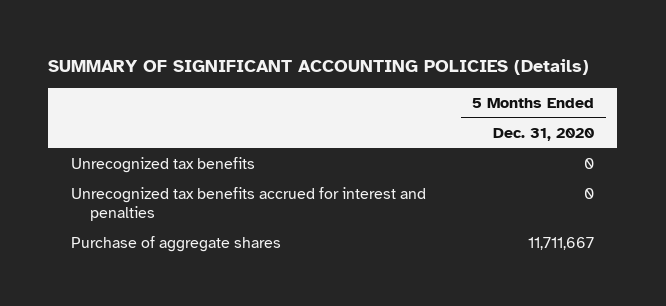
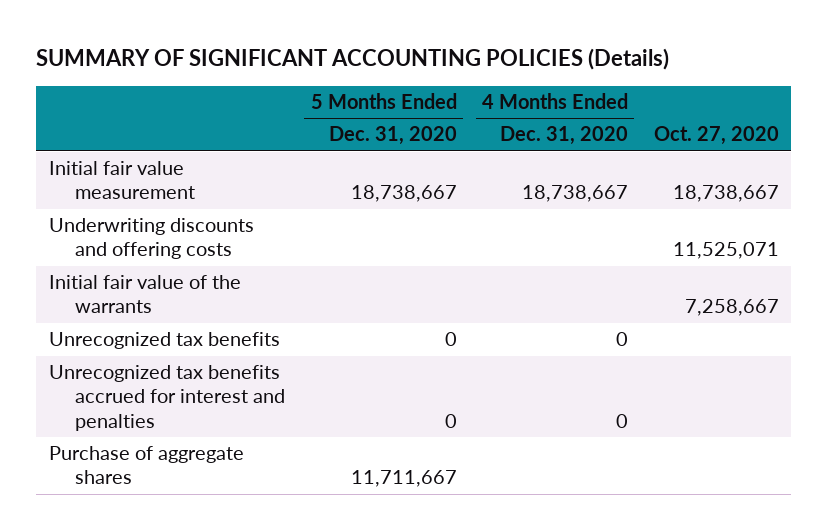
- | 5 Months Ended Dec. 31, 2020
+ | 5 Months Ended Dec. 31, 2020 | 4 Months Ended Dec. 31, 2020 | Oct. 27, 2020
+ Initial fair value measurement | 18,738,667 | 18,738,667 | 18,738,667
+ Underwriting discounts and offering costs | | | 11,525,071
+ Initial fair value of the warrants | | | 7,258,667

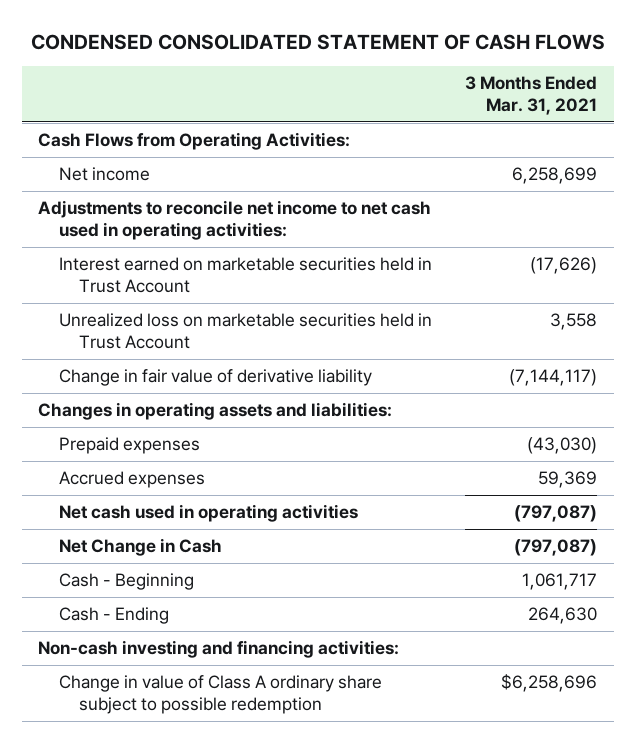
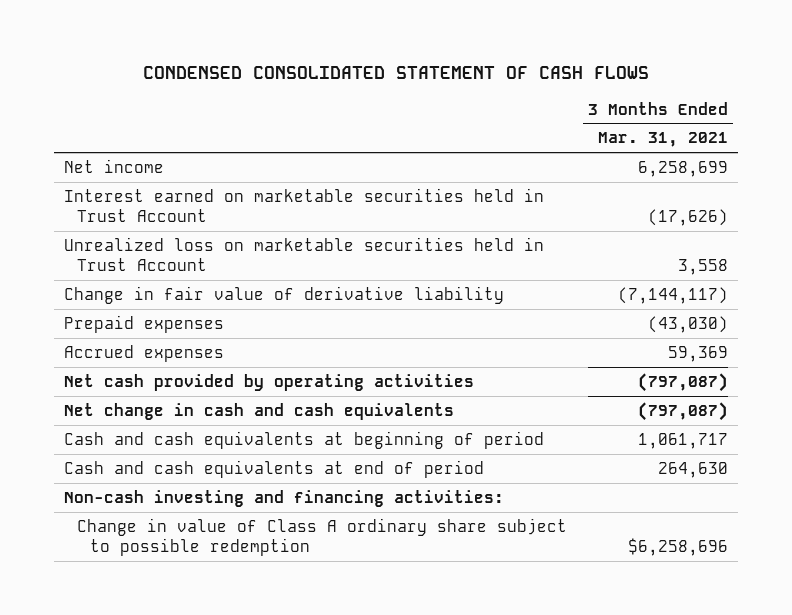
- Cash Flows from Operating Activities:
- Adjustments to reconcile net income to net cash used in operating activities:
- Changes in operating assets and liabilities:
- Net cash used in operating activities | (797,087)
- Net Change in Cash | (797,087)
- Cash - Beginning | 1,061,717
- Cash - Ending | 264,630
+ Net cash provided by operating activities | (797,087)
+ Net change in cash and cash equivalents | (797,087)
+ Cash and cash equivalents at beginning of period | 1,061,717
+ Cash and cash equivalents at end of period | 264,630

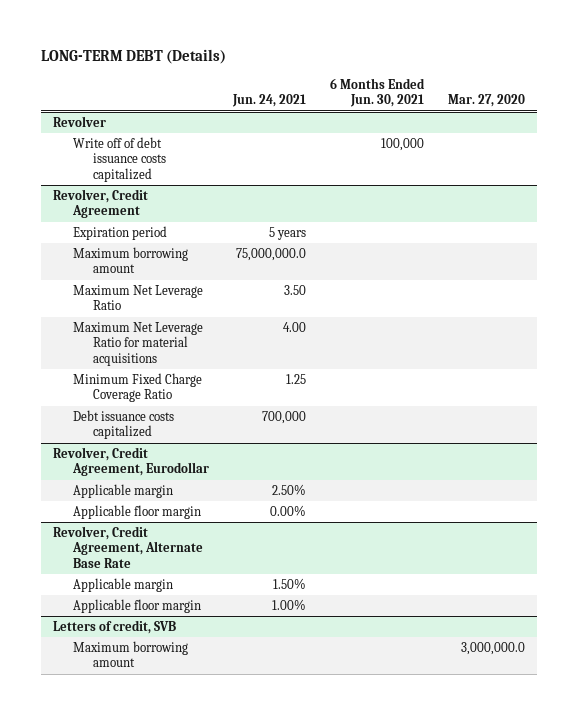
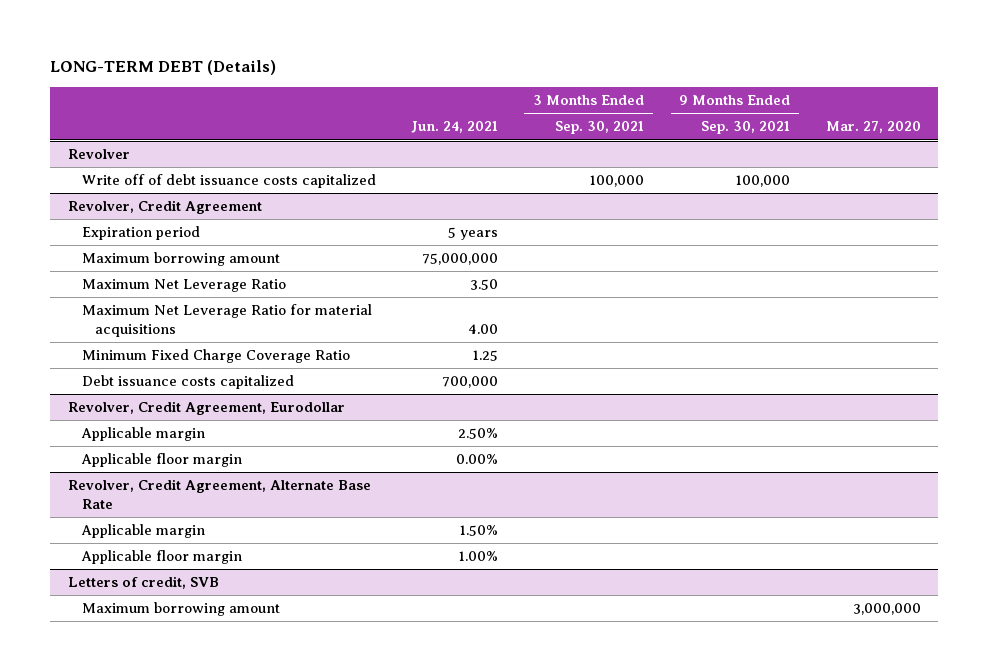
- | Jun. 24, 2021 | 6 Months Ended Jun. 30, 2021 | Mar. 27, 2020
+ | Jun. 24, 2021 | 3 Months Ended Sep. 30, 2021 | 9 Months Ended Sep. 30, 2021 | Mar. 27, 2020
@ Revolver, Credit Agreement
- Maximum borrowing amount | 75,000,000.0 | |
+ Maximum borrowing amount | 75,000,000 | | |
@ Letters of credit, SVB
- Maximum borrowing amount | | | 3,000,000.0
+ Maximum borrowing amount | | | | 3,000,000

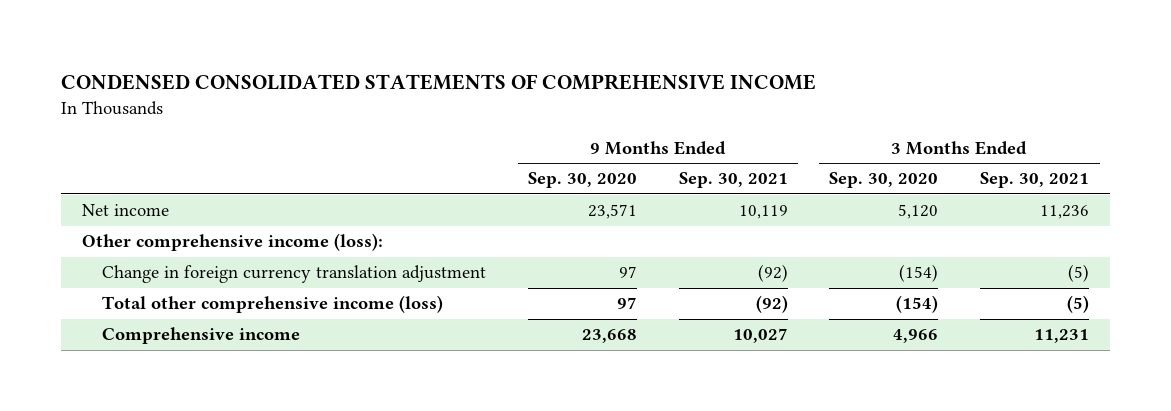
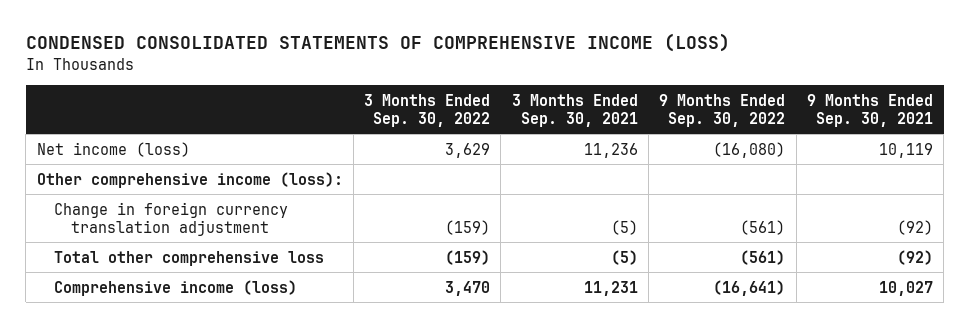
- CONDENSED CONSOLIDATED STATEMENTS OF COMPREHENSIVE INCOME
+ CONDENSED CONSOLIDATED STATEMENTS OF COMPREHENSIVE INCOME (LOSS)
- | 9 Months Ended Sep. 30, 2020 | 9 Months Ended Sep. 30, 2021 | 3 Months Ended Sep. 30, 2020 | 3 Months Ended Sep. 30, 2021
+ | 3 Months Ended Sep. 30, 2022 | 3 Months Ended Sep. 30, 2021 | 9 Months Ended Sep. 30, 2022 | 9 Months Ended Sep. 30, 2021
- Net income | 23,571 | 10,119 | 5,120 | 11,236
+ Net income (loss) | 3,629 | 11,236 | (16,080) | 10,119
- Total other comprehensive income (loss) | 97 | (92) | (154) | (5)
- Comprehensive income | 23,668 | 10,027 | 4,966 | 11,231
+ Total other comprehensive loss | (159) | (5) | (561) | (92)
+ Comprehensive income (loss) | 3,470 | 11,231 | (16,641) | 10,027

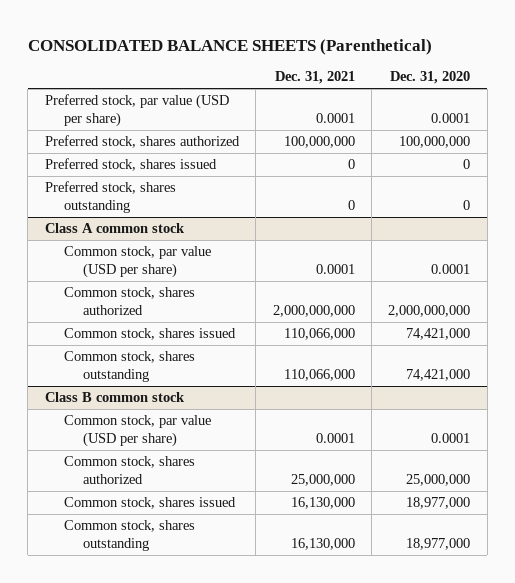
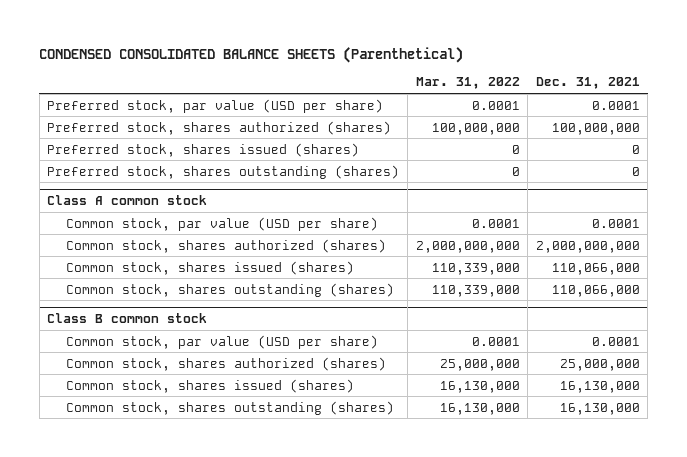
- CONSOLIDATED BALANCE SHEETS (Parenthetical)
+ CONDENSED CONSOLIDATED BALANCE SHEETS (Parenthetical)
- | Dec. 31, 2021 | Dec. 31, 2020
+ | Mar. 31, 2022 | Dec. 31, 2021
- Preferred stock, shares authorized | 100,000,000 | 100,000,000
- Preferred stock, shares issued | 0 | 0
- Preferred stock, shares outstanding | 0 | 0
+ Preferred stock, shares authorized (shares) | 100,000,000 | 100,000,000
+ Preferred stock, shares issued (shares) | 0 | 0
+ Preferred stock, shares outstanding (shares) | 0 | 0
@ Class A common stock
- Common stock, shares authorized | 2,000,000,000 | 2,000,000,000
- Common stock, shares issued | 110,066,000 | 74,421,000
- Common stock, shares outstanding | 110,066,000 | 74,421,000
+ Common stock, shares authorized (shares) | 2,000,000,000 | 2,000,000,000
+ Common stock, shares issued (shares) | 110,339,000 | 110,066,000
+ Common stock, shares outstanding (shares) | 110,339,000 | 110,066,000
@ Class B common stock
- Common stock, shares authorized | 25,000,000 | 25,000,000
- Common stock, shares issued | 16,130,000 | 18,977,000
- Common stock, shares outstanding | 16,130,000 | 18,977,000
+ Common stock, shares authorized (shares) | 25,000,000 | 25,000,000
+ Common stock, shares issued (shares) | 16,130,000 | 16,130,000
+ Common stock, shares outstanding (shares) | 16,130,000 | 16,130,000

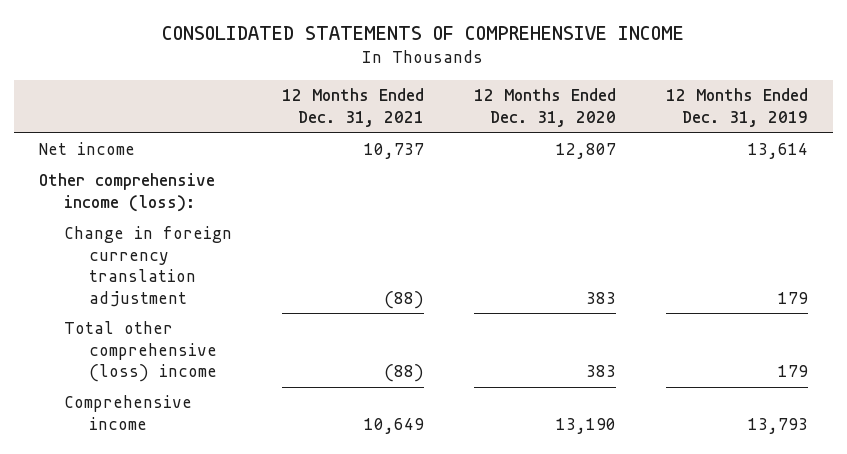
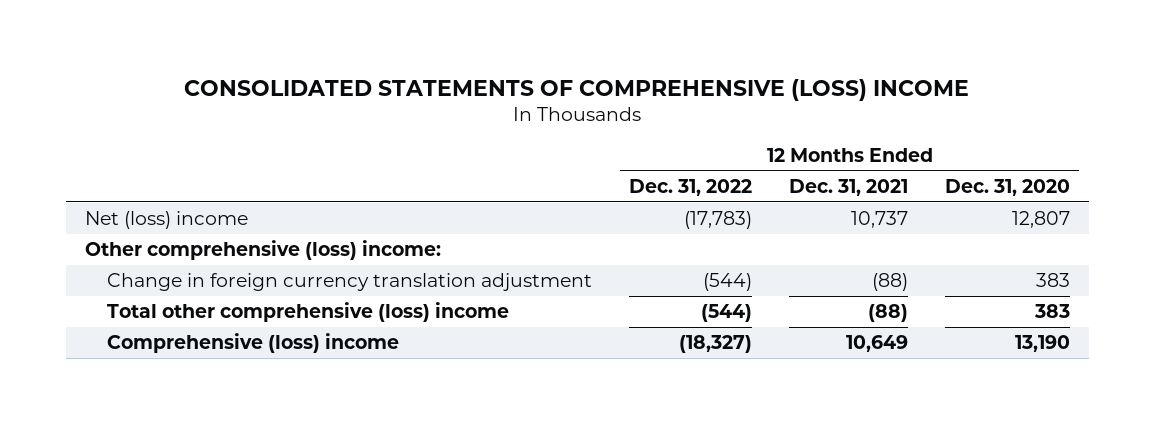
- CONSOLIDATED STATEMENTS OF COMPREHENSIVE INCOME
+ CONSOLIDATED STATEMENTS OF COMPREHENSIVE (LOSS) INCOME
- | 12 Months Ended Dec. 31, 2021 | 12 Months Ended Dec. 31, 2020 | 12 Months Ended Dec. 31, 2019
+ | 12 Months Ended Dec. 31, 2022 | 12 Months Ended Dec. 31, 2021 | 12 Months Ended Dec. 31, 2020
- Net income | 10,737 | 12,807 | 13,614
- Other comprehensive income (loss):
+ Net (loss) income | (17,783) | 10,737 | 12,807
+ Other comprehensive (loss) income:
- Comprehensive income | 10,649 | 13,190 | 13,793
+ Comprehensive (loss) income | (18,327) | 10,649 | 13,190

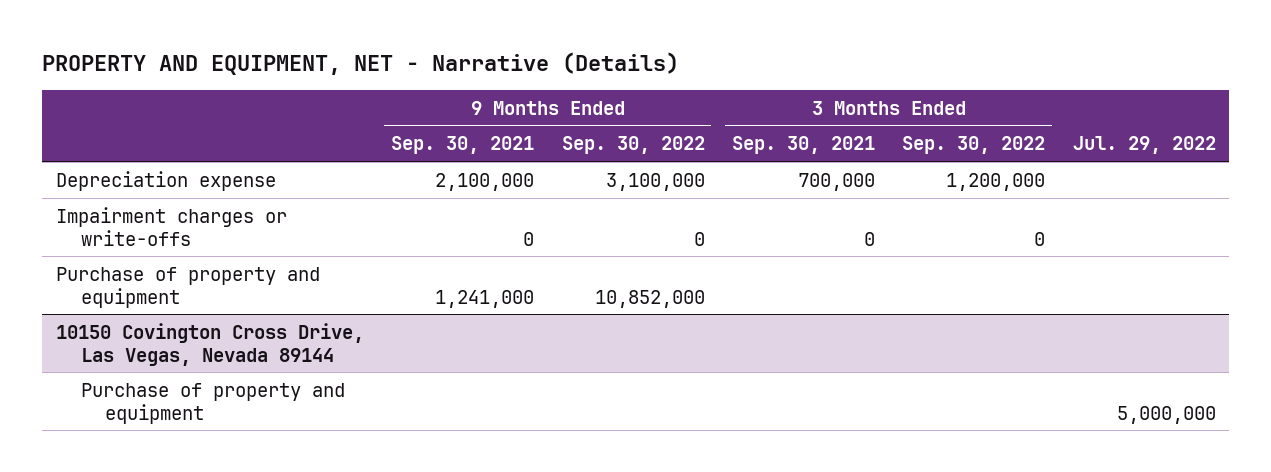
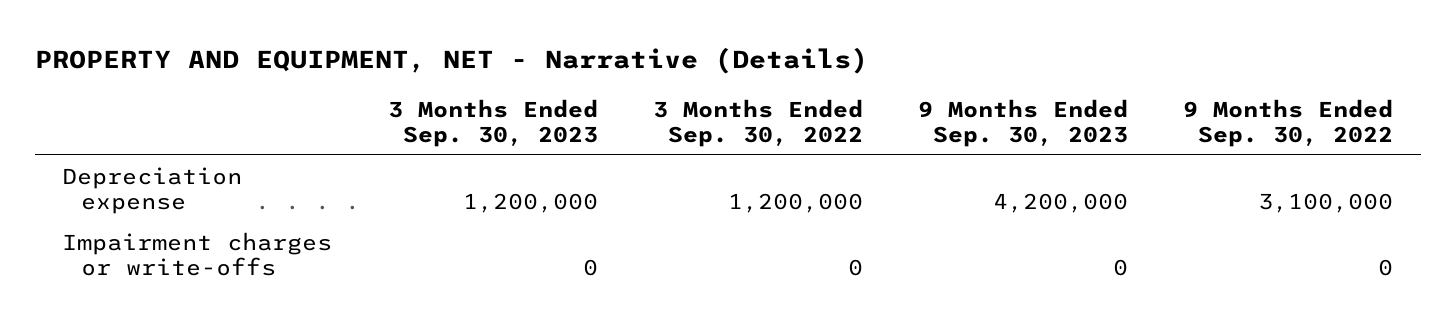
- | 9 Months Ended Sep. 30, 2021 | 9 Months Ended Sep. 30, 2022 | 3 Months Ended Sep. 30, 2021 | 3 Months Ended Sep. 30, 2022 | Jul. 29, 2022
+ | 3 Months Ended Sep. 30, 2023 | 3 Months Ended Sep. 30, 2022 | 9 Months Ended Sep. 30, 2023 | 9 Months Ended Sep. 30, 2022
- Purchase of property and equipment | 1,241,000 | 10,852,000 | | |
- 10150 Covington Cross Drive, Las Vegas, Nevada 89144
- Purchase of property and equipment | | | | | 5,000,000

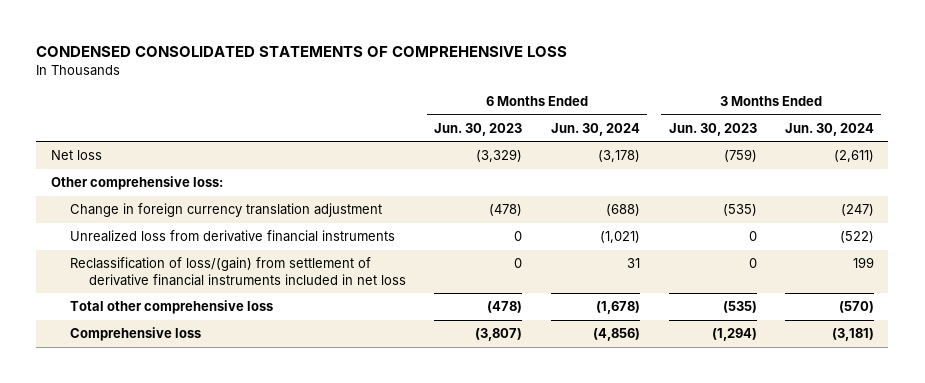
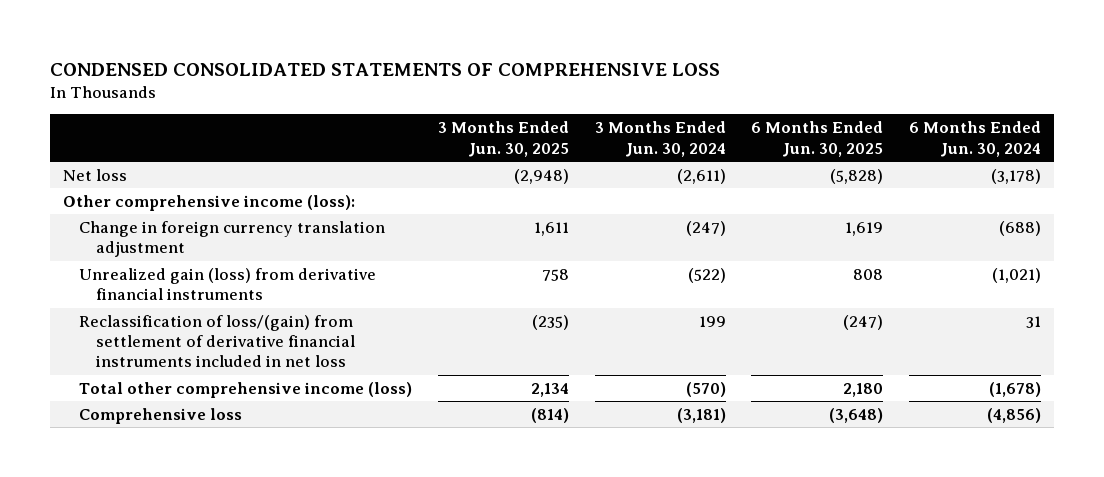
- | 6 Months Ended Jun. 30, 2023 | 6 Months Ended Jun. 30, 2024 | 3 Months Ended Jun. 30, 2023 | 3 Months Ended Jun. 30, 2024
+ | 3 Months Ended Jun. 30, 2025 | 3 Months Ended Jun. 30, 2024 | 6 Months Ended Jun. 30, 2025 | 6 Months Ended Jun. 30, 2024
- Other comprehensive loss:
+ Other comprehensive income (loss):
- Unrealized loss from derivative financial instruments | 0 | (1,021) | 0 | (522)
+ Unrealized gain (loss) from derivative financial instruments | 758 | (522) | 808 | (1,021)
- Total other comprehensive loss | (478) | (1,678) | (535) | (570)
+ Total other comprehensive income (loss) | 2,134 | (570) | 2,180 | (1,678)

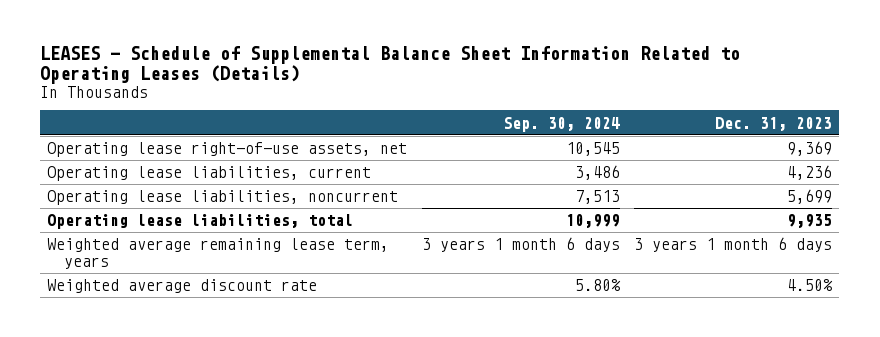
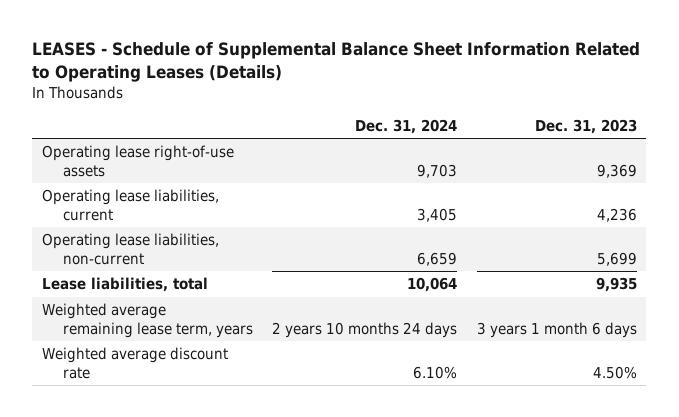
- | Sep. 30, 2024 | Dec. 31, 2023
+ | Dec. 31, 2024 | Dec. 31, 2023
- Operating lease right-of-use assets, net | 10,545 | 9,369
+ Operating lease right-of-use assets | 9,703 | 9,369
- Operating lease liabilities, noncurrent | 7,513 | 5,699
- Operating lease liabilities, total | 10,999 | 9,935
+ Operating lease liabilities, non-current | 6,659 | 5,699
+ Lease liabilities, total | 10,064 | 9,935

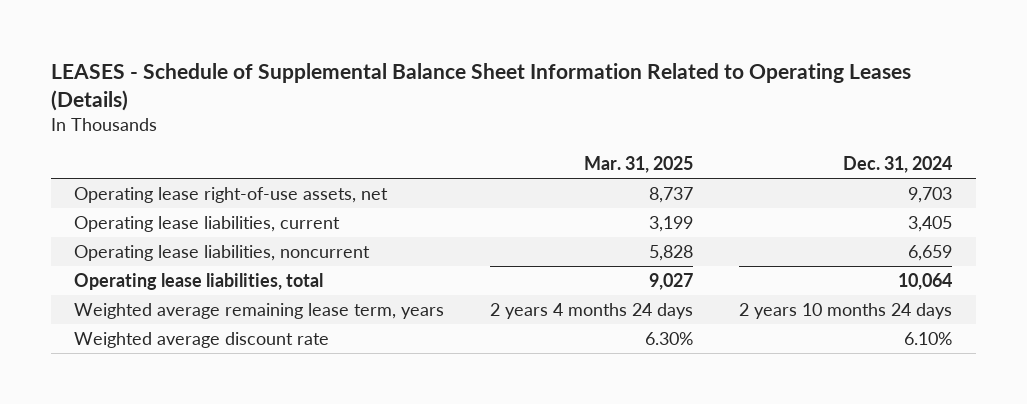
- | Dec. 31, 2024 | Dec. 31, 2023
+ | Mar. 31, 2025 | Dec. 31, 2024
- Operating lease right-of-use assets | 9,703 | 9,369
+ Operating lease right-of-use assets, net | 8,737 | 9,703
- Operating lease liabilities, non-current | 6,659 | 5,699
- Lease liabilities, total | 10,064 | 9,935
+ Operating lease liabilities, noncurrent | 5,828 | 6,659
+ Operating lease liabilities, total | 9,027 | 10,064

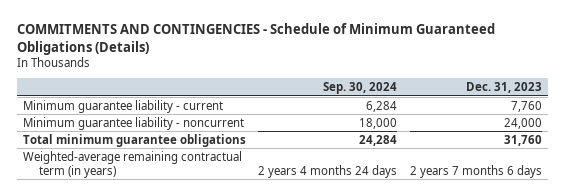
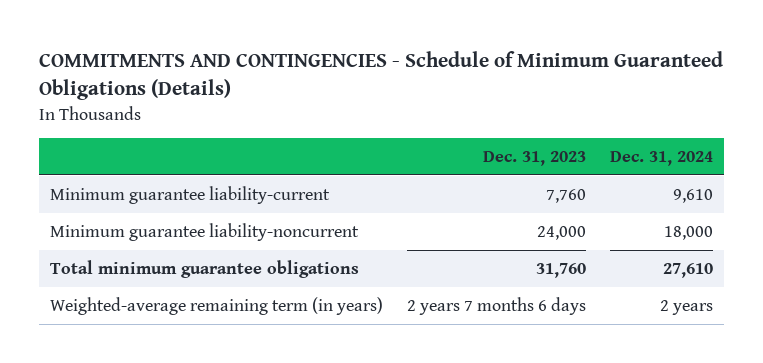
- | Sep. 30, 2024 | Dec. 31, 2023
+ | Dec. 31, 2023 | Dec. 31, 2024
- Minimum guarantee liability - current | 6,284 | 7,760
- Minimum guarantee liability - noncurrent | 18,000 | 24,000
+ Minimum guarantee liability-current | 7,760 | 9,610
+ Minimum guarantee liability-noncurrent | 24,000 | 18,000
- Weighted-average remaining contractual term (in years) | 2 years 4 months 24 days | 2 years 7 months 6 days
+ Weighted-average remaining term (in years) | 2 years 7 months 6 days | 2 years

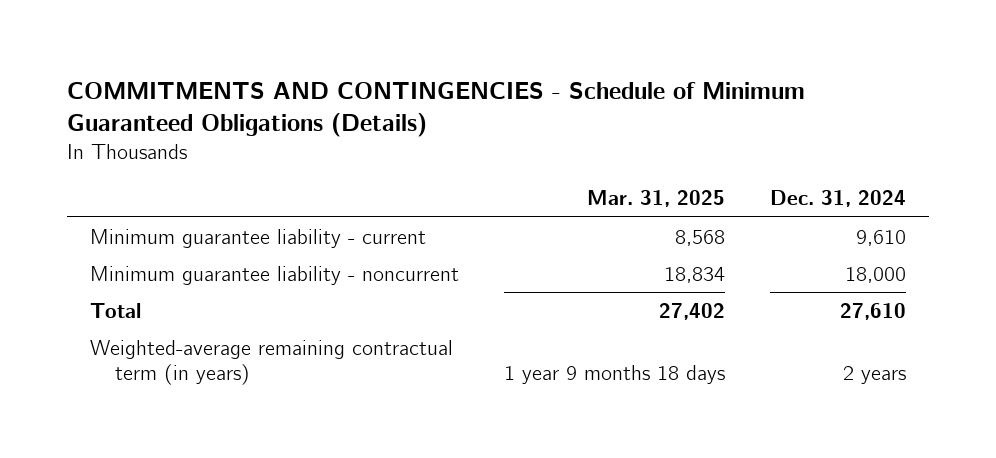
- | Dec. 31, 2023 | Dec. 31, 2024
+ | Mar. 31, 2025 | Dec. 31, 2024
- Minimum guarantee liability-current | 7,760 | 9,610
- Minimum guarantee liability-noncurrent | 24,000 | 18,000
- Total minimum guarantee obligations | 31,760 | 27,610
- Weighted-average remaining term (in years) | 2 years 7 months 6 days | 2 years
+ Minimum guarantee liability - current | 8,568 | 9,610
+ Minimum guarantee liability - noncurrent | 18,834 | 18,000
+ Total | 27,402 | 27,610
+ Weighted-average remaining contractual term (in years) | 1 year 9 months 18 days | 2 years

